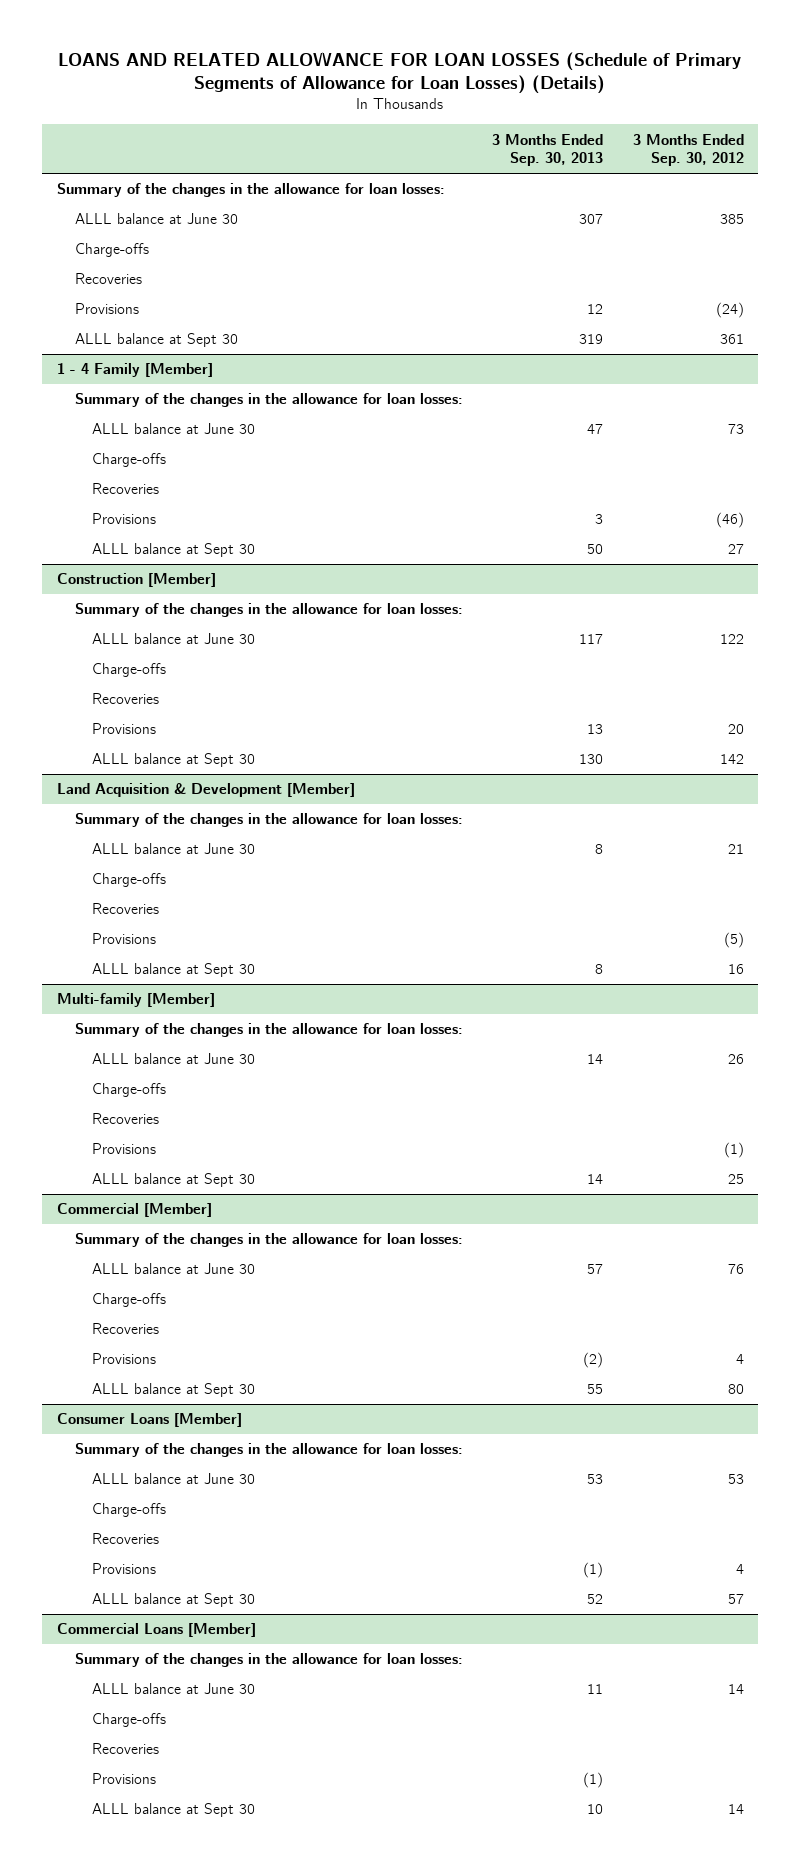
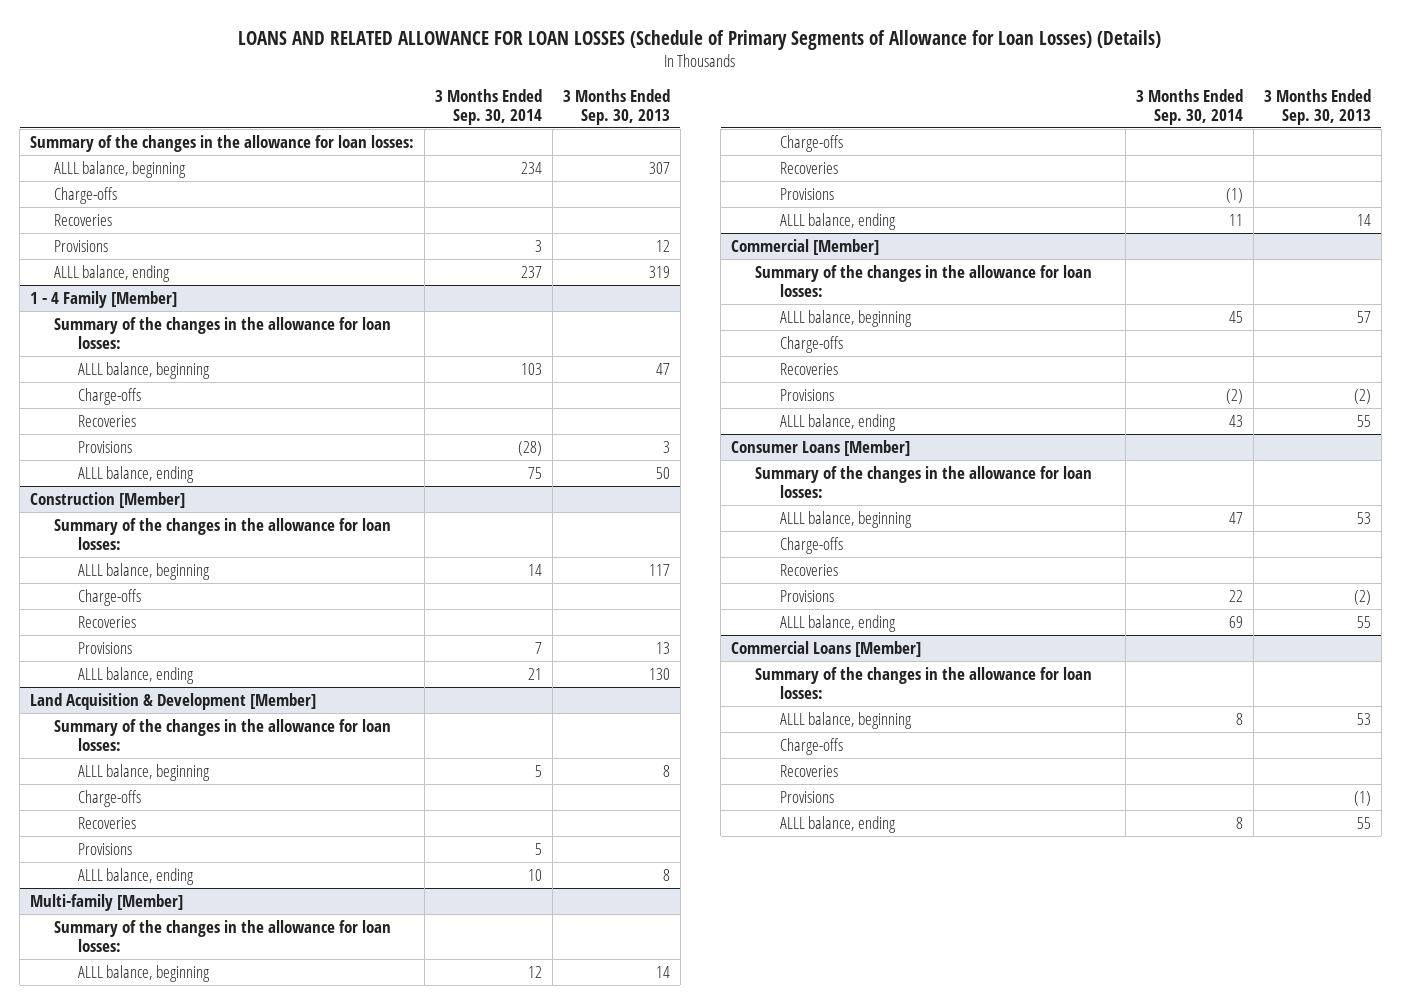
- | 3 Months Ended Sep. 30, 2013 | 3 Months Ended Sep. 30, 2012
+ | 3 Months Ended Sep. 30, 2014 | 3 Months Ended Sep. 30, 2013
- ALLL balance at June 30 | 307 | 385
+ ALLL balance, beginning | 234 | 307
- ALLL balance at Sept 30 | 319 | 361
+ ALLL balance, ending | 237 | 319
@ 1 - 4 Family [Member]
- ALLL balance at June 30 | 47 | 73
+ ALLL balance, beginning | 103 | 47
- ALLL balance at Sept 30 | 50 | 27
+ ALLL balance, ending | 75 | 50
@ Construction [Member]
- ALLL balance at June 30 | 117 | 122
+ ALLL balance, beginning | 14 | 117
- ALLL balance at Sept 30 | 130 | 142
+ ALLL balance, ending | 21 | 130
@ Land Acquisition & Development [Member]
- ALLL balance at June 30 | 8 | 21
+ ALLL balance, beginning | 5 | 8
- ALLL balance at Sept 30 | 8 | 16
+ ALLL balance, ending | 10 | 8
@ Multi-family [Member]
- ALLL balance at June 30 | 14 | 26
+ ALLL balance, beginning | 12 | 14
- ALLL balance at Sept 30 | 14 | 25
+ ALLL balance, ending | 11 | 14
@ Commercial [Member]
- ALLL balance at June 30 | 57 | 76
+ ALLL balance, beginning | 45 | 57
- ALLL balance at Sept 30 | 55 | 80
+ ALLL balance, ending | 43 | 55
@ Consumer Loans [Member]
- ALLL balance at June 30 | 53 | 53
+ ALLL balance, beginning | 47 | 53
- Provisions | (1) | 4
- ALLL balance at Sept 30 | 52 | 57
+ Provisions | 22 | (2)
+ ALLL balance, ending | 69 | 55
@ Commercial Loans [Member]
- ALLL balance at June 30 | 11 | 14
+ ALLL balance, beginning | 8 | 53
- ALLL balance at Sept 30 | 10 | 14
+ ALLL balance, ending | 8 | 55

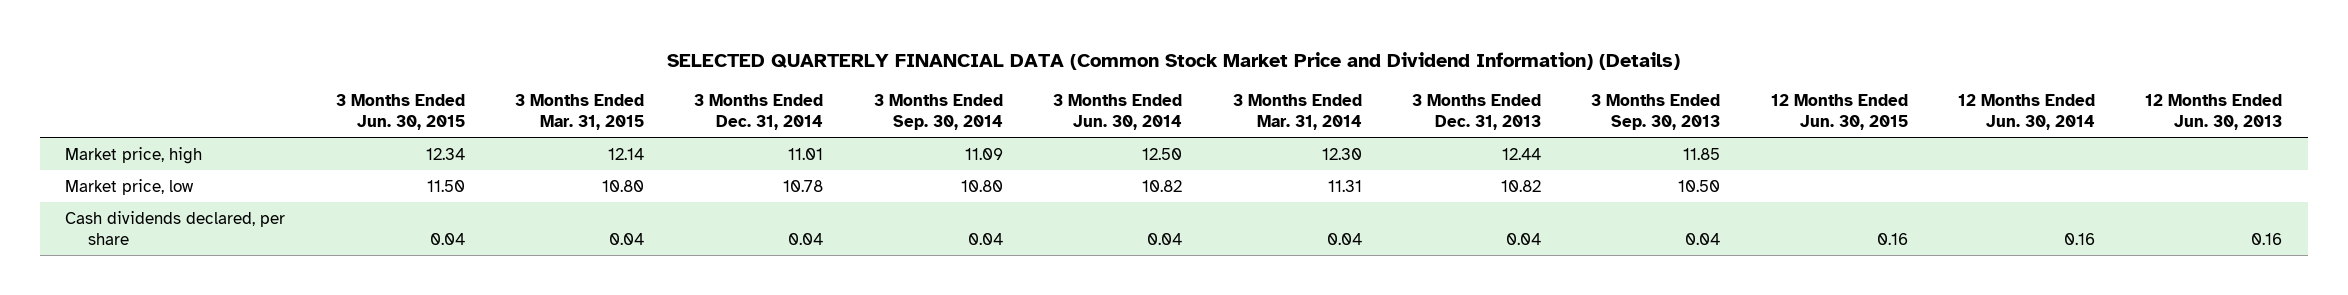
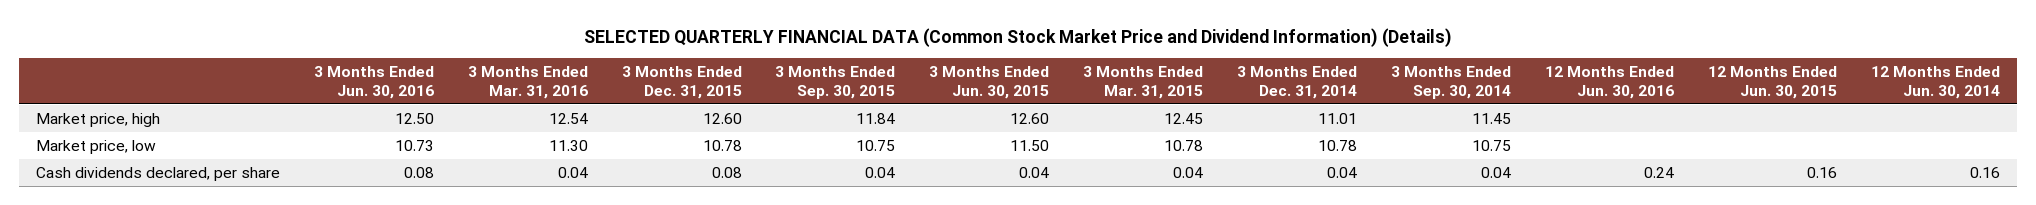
- | 3 Months Ended Jun. 30, 2015 | 3 Months Ended Mar. 31, 2015 | 3 Months Ended Dec. 31, 2014 | 3 Months Ended Sep. 30, 2014 | 3 Months Ended Jun. 30, 2014 | 3 Months Ended Mar. 31, 2014 | 3 Months Ended Dec. 31, 2013 | 3 Months Ended Sep. 30, 2013 | 12 Months Ended Jun. 30, 2015 | 12 Months Ended Jun. 30, 2014 | 12 Months Ended Jun. 30, 2013
+ | 3 Months Ended Jun. 30, 2016 | 3 Months Ended Mar. 31, 2016 | 3 Months Ended Dec. 31, 2015 | 3 Months Ended Sep. 30, 2015 | 3 Months Ended Jun. 30, 2015 | 3 Months Ended Mar. 31, 2015 | 3 Months Ended Dec. 31, 2014 | 3 Months Ended Sep. 30, 2014 | 12 Months Ended Jun. 30, 2016 | 12 Months Ended Jun. 30, 2015 | 12 Months Ended Jun. 30, 2014
- Market price, high | 12.34 | 12.14 | 11.01 | 11.09 | 12.50 | 12.30 | 12.44 | 11.85 | | |
- Market price, low | 11.50 | 10.80 | 10.78 | 10.80 | 10.82 | 11.31 | 10.82 | 10.50 | | |
+ Market price, high | 12.50 | 12.54 | 12.60 | 11.84 | 12.60 | 12.45 | 11.01 | 11.45 | | |
+ Market price, low | 10.73 | 11.30 | 10.78 | 10.75 | 11.50 | 10.78 | 10.78 | 10.75 | | |

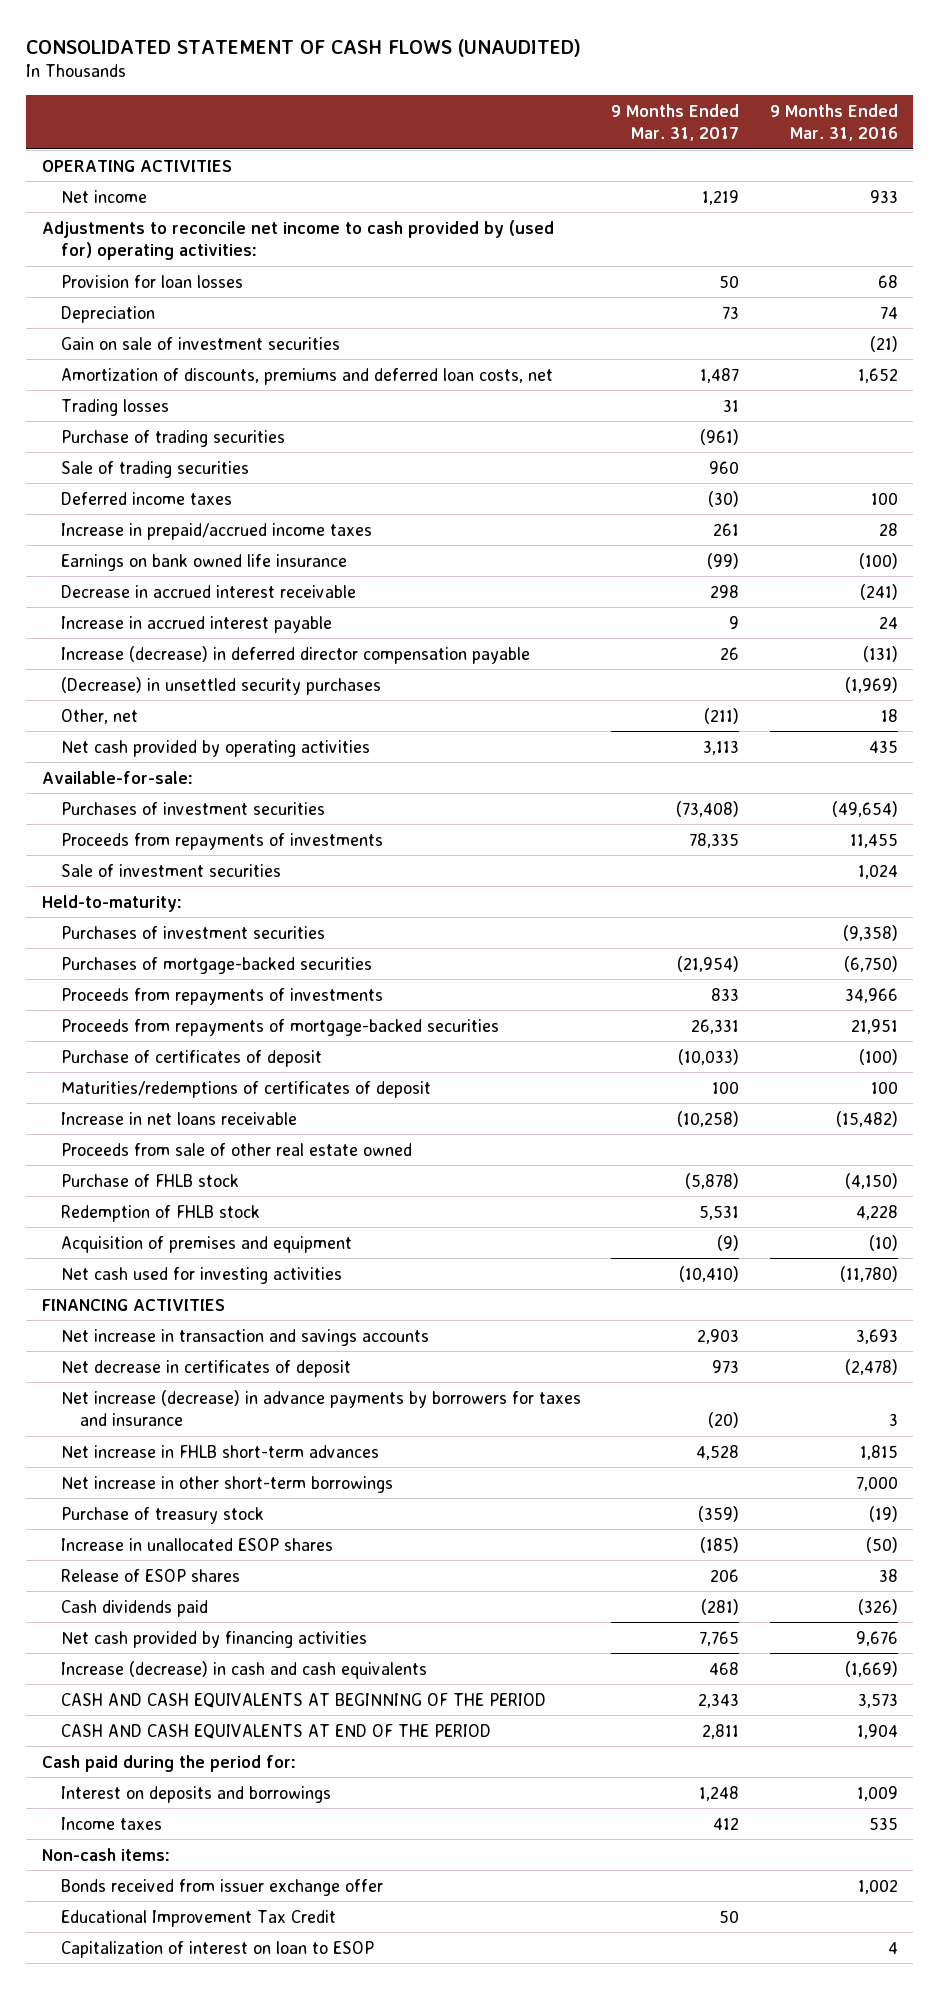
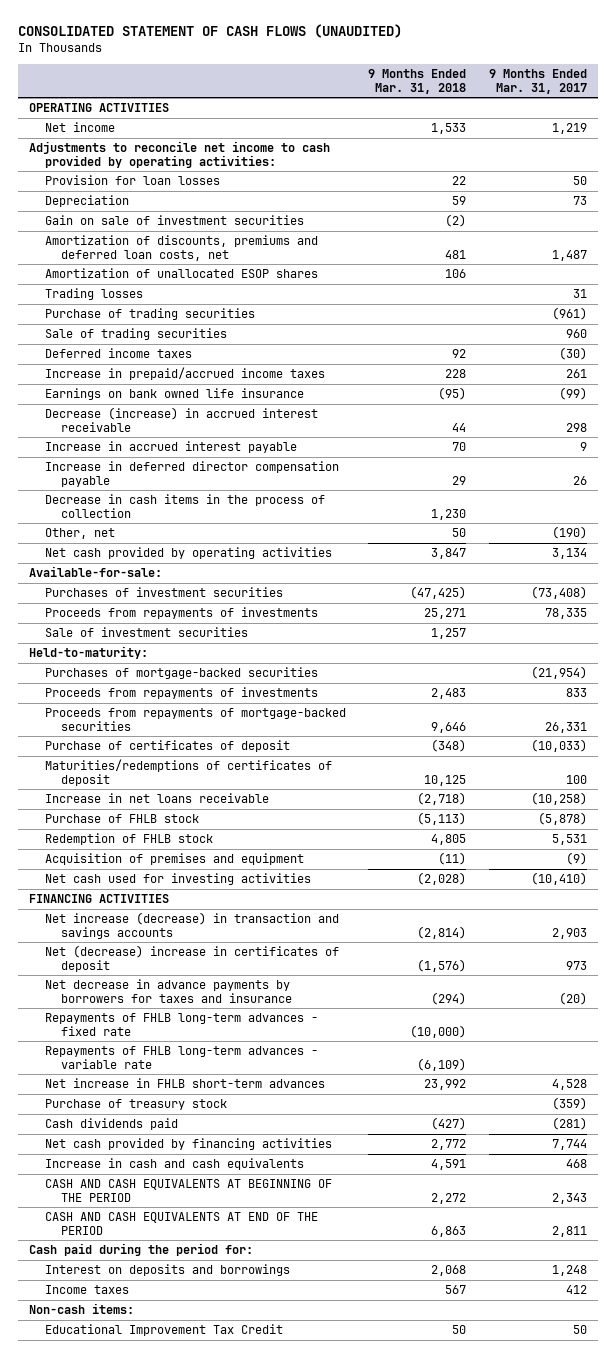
- | 9 Months Ended Mar. 31, 2017 | 9 Months Ended Mar. 31, 2016
+ | 9 Months Ended Mar. 31, 2018 | 9 Months Ended Mar. 31, 2017
- Adjustments to reconcile net income to cash provided by (used for) operating activities:
+ Adjustments to reconcile net income to cash provided by operating activities:
+ Amortization of unallocated ESOP shares | 106 |
- Decrease in accrued interest receivable | 298 | (241)
+ Decrease (increase) in accrued interest receivable | 44 | 298
- Increase (decrease) in deferred director compensation payable | 26 | (131)
- (Decrease) in unsettled security purchases | | (1,969)
- Other, net | (211) | 18
- Net cash provided by operating activities | 3,113 | 435
+ Increase in deferred director compensation payable | 29 | 26
+ Decrease in cash items in the process of collection | 1,230 |
+ Other, net | 50 | (190)
+ Net cash provided by operating activities | 3,847 | 3,134
- Purchases of investment securities | | (9,358)
- Proceeds from sale of other real estate owned
- Net increase in transaction and savings accounts | 2,903 | 3,693
- Net decrease in certificates of deposit | 973 | (2,478)
- Net increase (decrease) in advance payments by borrowers for taxes and insurance | (20) | 3
+ Net increase (decrease) in transaction and savings accounts | (2,814) | 2,903
+ Net (decrease) increase in certificates of deposit | (1,576) | 973
+ Net decrease in advance payments by borrowers for taxes and insurance | (294) | (20)
+ Repayments of FHLB long-term advances - fixed rate | (10,000) |
+ Repayments of FHLB long-term advances - variable rate | (6,109) |
- Net increase in other short-term borrowings | | 7,000
- Increase in unallocated ESOP shares | (185) | (50)
- Release of ESOP shares | 206 | 38
- Net cash provided by financing activities | 7,765 | 9,676
- Increase (decrease) in cash and cash equivalents | 468 | (1,669)
+ Net cash provided by financing activities | 2,772 | 7,744
+ Increase in cash and cash equivalents | 4,591 | 468
- Bonds received from issuer exchange offer | | 1,002
- Capitalization of interest on loan to ESOP | | 4

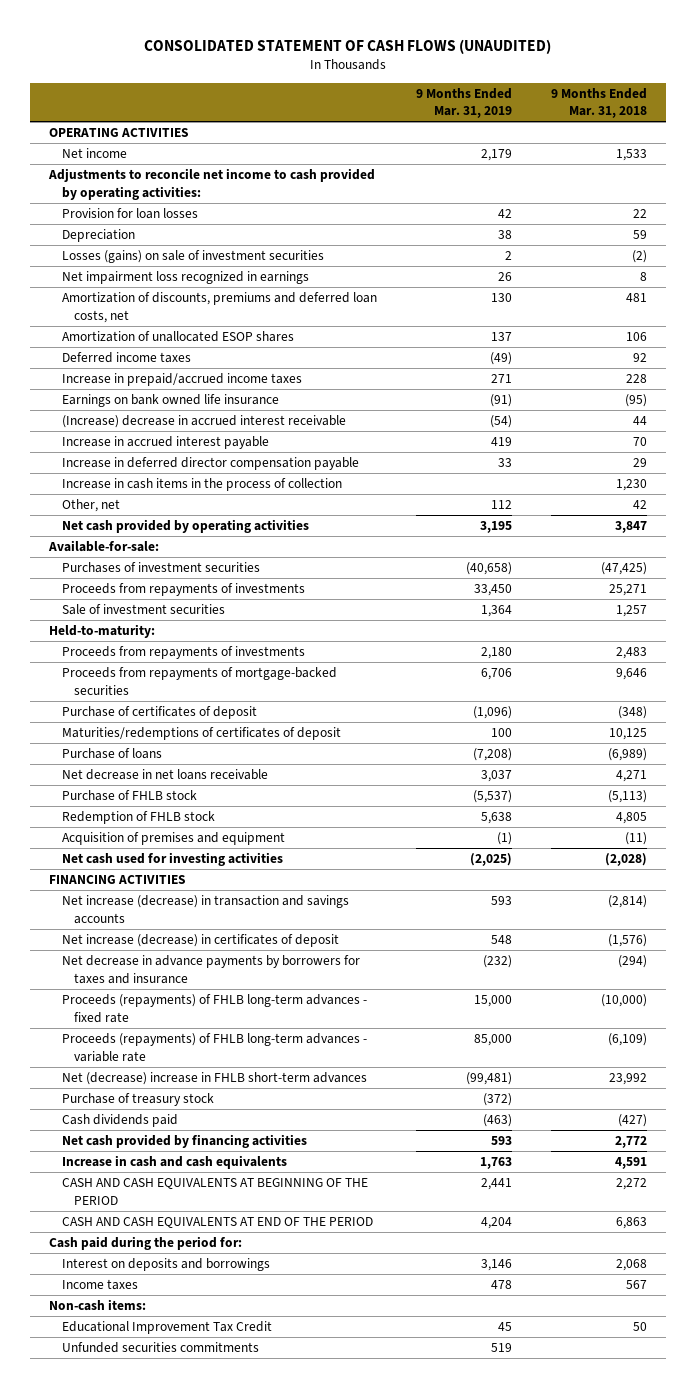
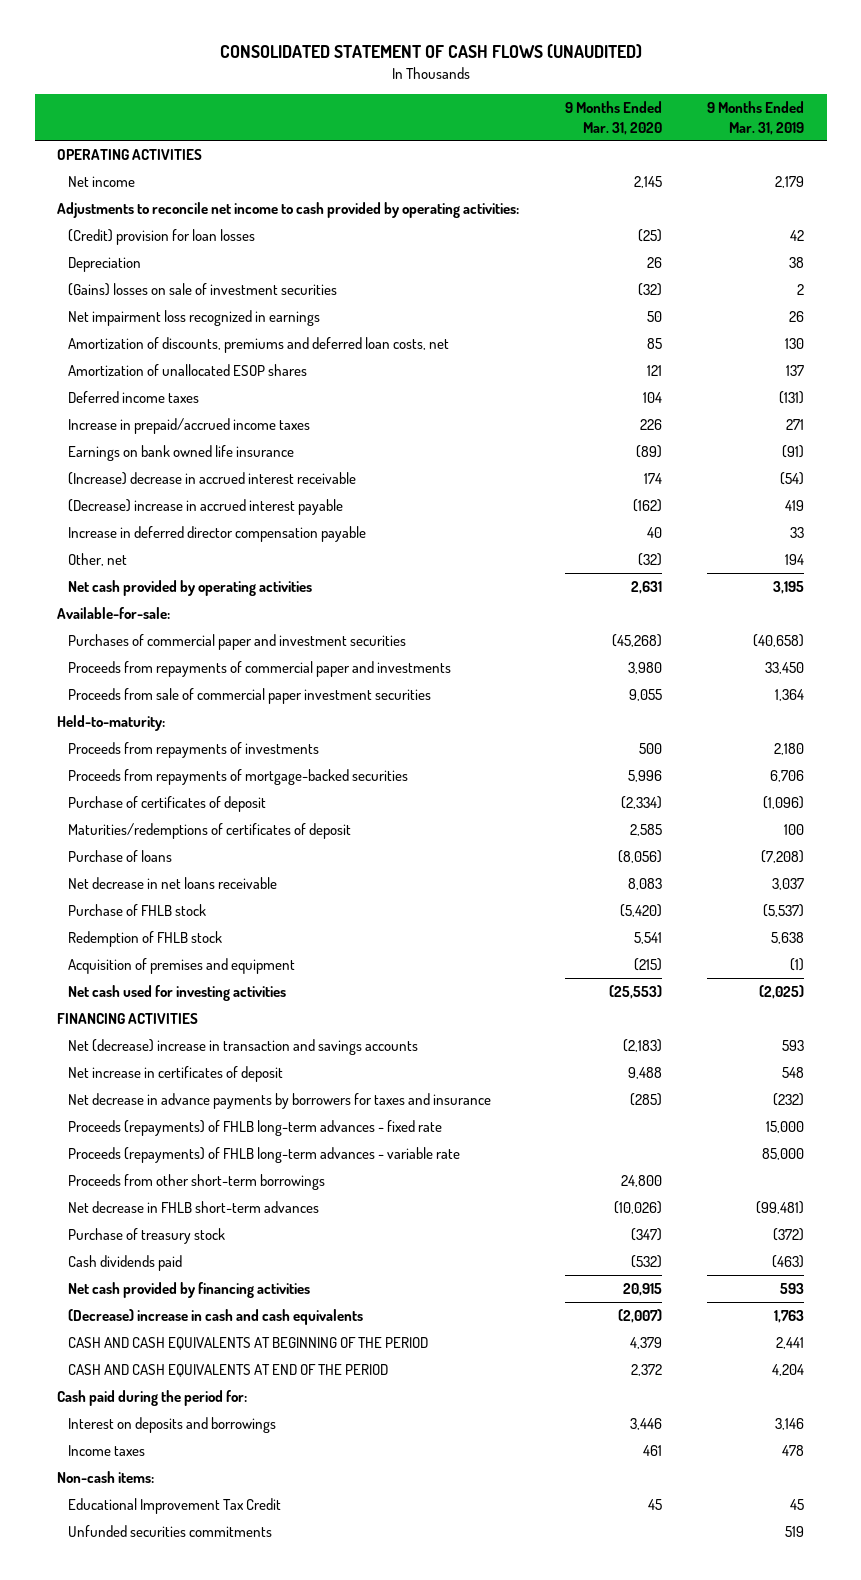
- | 9 Months Ended Mar. 31, 2019 | 9 Months Ended Mar. 31, 2018
+ | 9 Months Ended Mar. 31, 2020 | 9 Months Ended Mar. 31, 2019
- Provision for loan losses | 42 | 22
+ (Credit) provision for loan losses | (25) | 42
- Losses (gains) on sale of investment securities | 2 | (2)
+ (Gains) losses on sale of investment securities | (32) | 2
- Deferred income taxes | (49) | 92
+ Deferred income taxes | 104 | (131)
- Increase in accrued interest payable | 419 | 70
+ (Decrease) increase in accrued interest payable | (162) | 419
- Increase in cash items in the process of collection | | 1,230
- Other, net | 112 | 42
+ Other, net | (32) | 194
- Purchases of investment securities | (40,658) | (47,425)
- Proceeds from repayments of investments | 33,450 | 25,271
- Sale of investment securities | 1,364 | 1,257
+ Purchases of commercial paper and investment securities | (45,268) | (40,658)
+ Proceeds from repayments of commercial paper and investments | 3,980 | 33,450
+ Proceeds from sale of commercial paper investment securities | 9,055 | 1,364
- Net increase (decrease) in transaction and savings accounts | 593 | (2,814)
- Net increase (decrease) in certificates of deposit | 548 | (1,576)
+ Net (decrease) increase in transaction and savings accounts | (2,183) | 593
+ Net increase in certificates of deposit | 9,488 | 548
- Net (decrease) increase in FHLB short-term advances | (99,481) | 23,992
+ Proceeds from other short-term borrowings | 24,800 |
+ Net decrease in FHLB short-term advances | (10,026) | (99,481)
- Increase in cash and cash equivalents | 1,763 | 4,591
+ (Decrease) increase in cash and cash equivalents | (2,007) | 1,763

